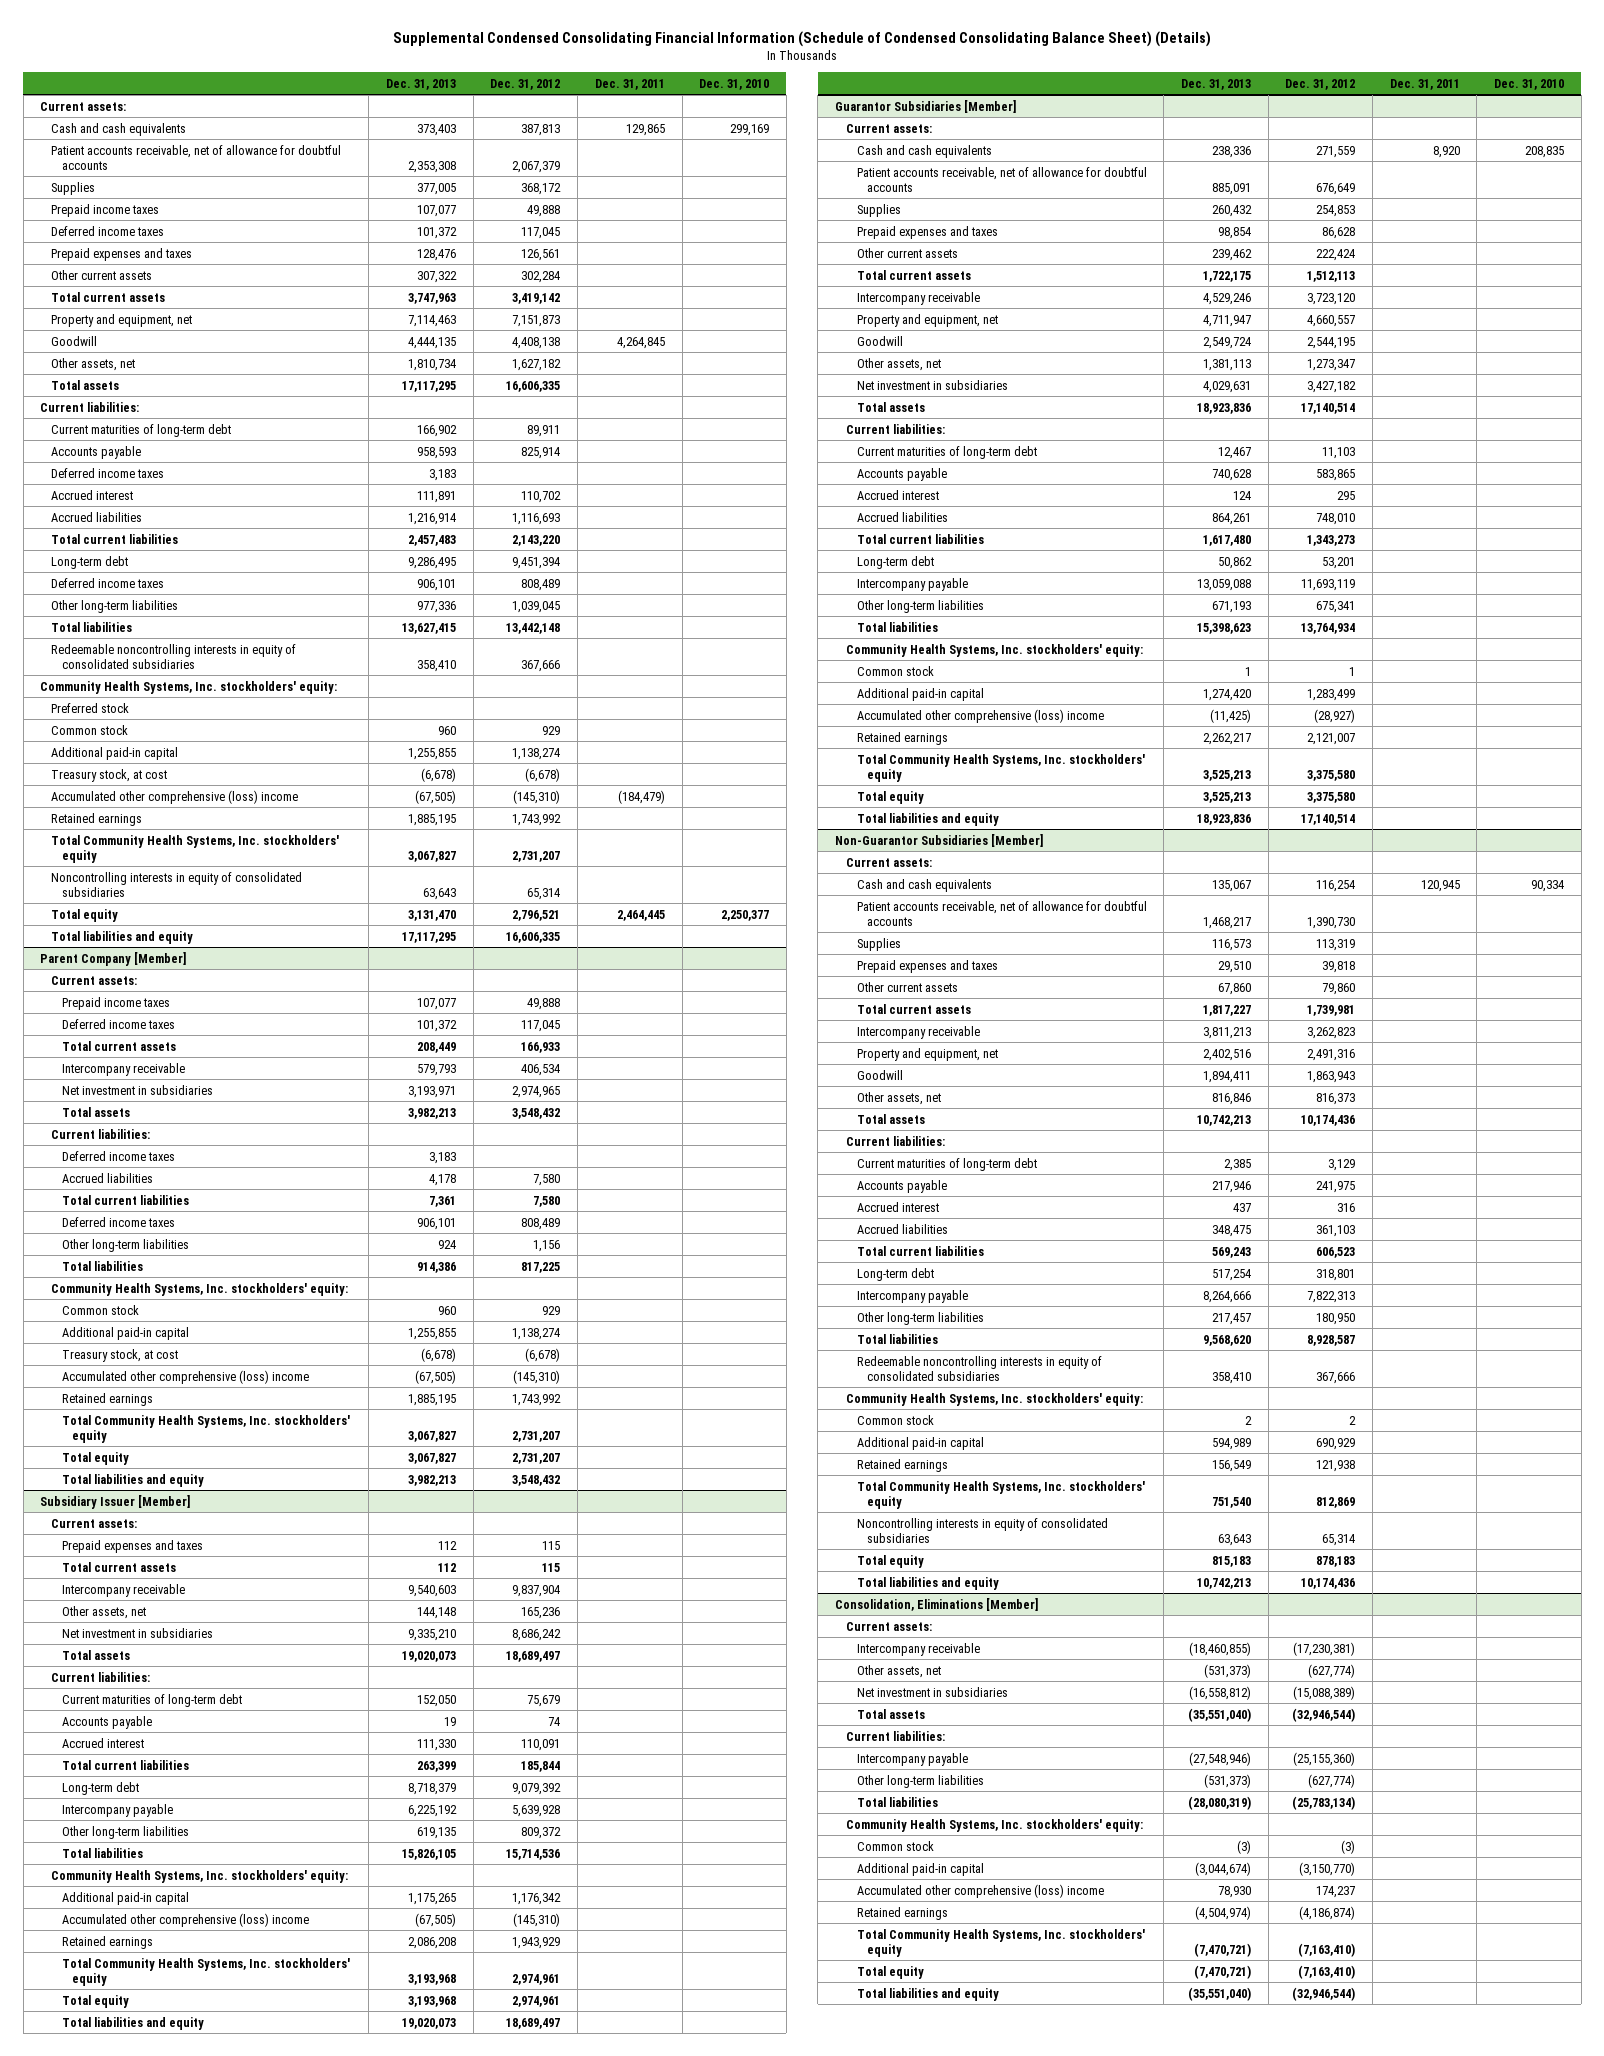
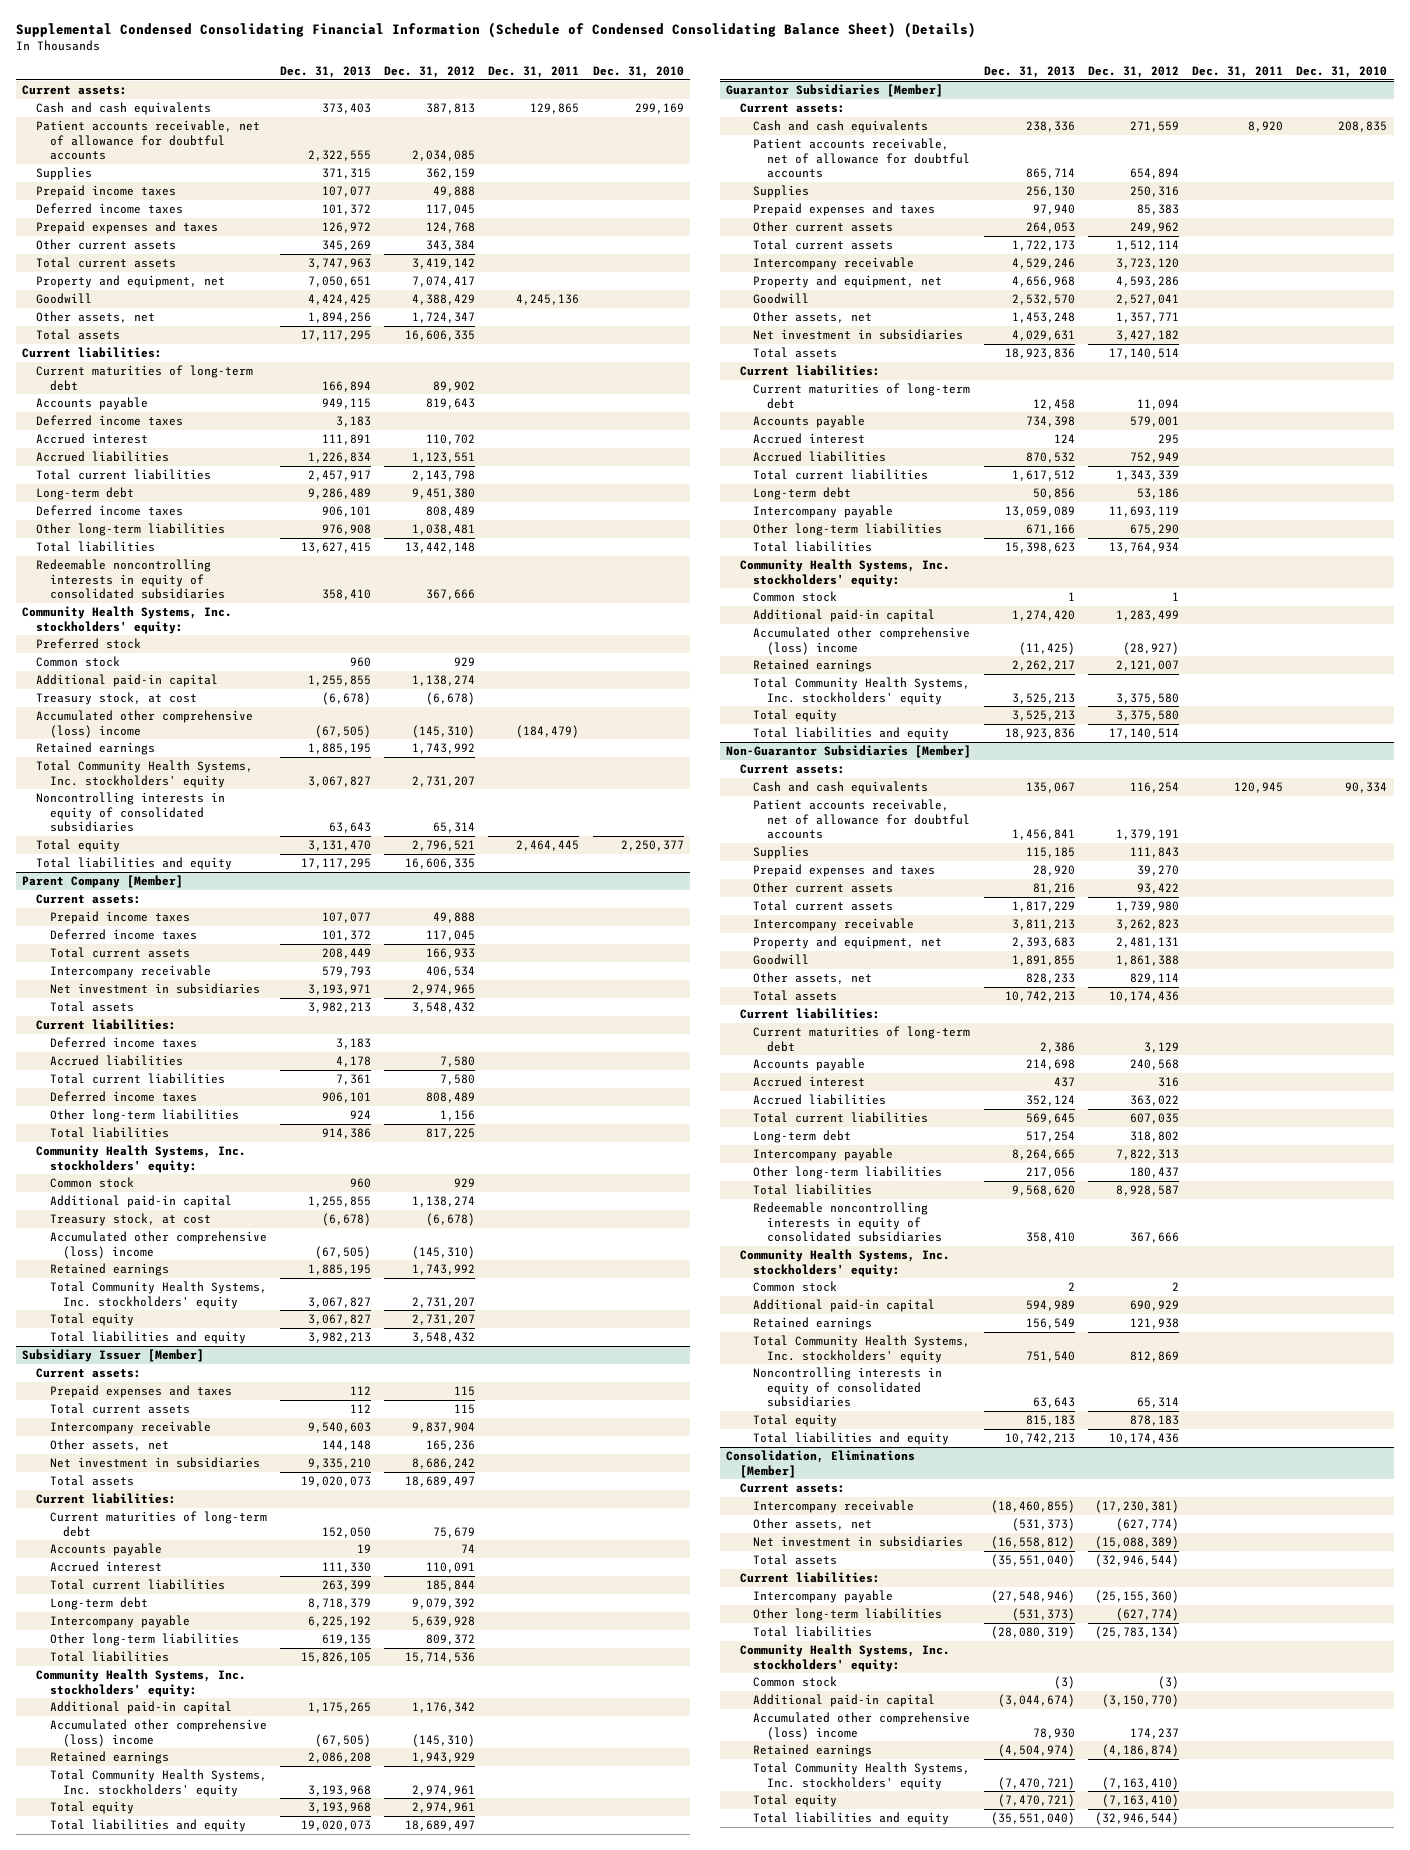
- Patient accounts receivable, net of allowance for doubtful accounts | 2,353,308 | 2,067,379 | |
- Supplies | 377,005 | 368,172 | |
+ Patient accounts receivable, net of allowance for doubtful accounts | 2,322,555 | 2,034,085 | |
+ Supplies | 371,315 | 362,159 | |
- Prepaid expenses and taxes | 128,476 | 126,561 | |
- Other current assets | 307,322 | 302,284 | |
+ Prepaid expenses and taxes | 126,972 | 124,768 | |
+ Other current assets | 345,269 | 343,384 | |
- Property and equipment, net | 7,114,463 | 7,151,873 | |
- Goodwill | 4,444,135 | 4,408,138 | 4,264,845 |
- Other assets, net | 1,810,734 | 1,627,182 | |
+ Property and equipment, net | 7,050,651 | 7,074,417 | |
+ Goodwill | 4,424,425 | 4,388,429 | 4,245,136 |
+ Other assets, net | 1,894,256 | 1,724,347 | |
- Current maturities of long-term debt | 166,902 | 89,911 | |
- Accounts payable | 958,593 | 825,914 | |
+ Current maturities of long-term debt | 166,894 | 89,902 | |
+ Accounts payable | 949,115 | 819,643 | |
- Accrued liabilities | 1,216,914 | 1,116,693 | |
- Total current liabilities | 2,457,483 | 2,143,220 | |
- Long-term debt | 9,286,495 | 9,451,394 | |
+ Accrued liabilities | 1,226,834 | 1,123,551 | |
+ Total current liabilities | 2,457,917 | 2,143,798 | |
+ Long-term debt | 9,286,489 | 9,451,380 | |
- Other long-term liabilities | 977,336 | 1,039,045 | |
+ Other long-term liabilities | 976,908 | 1,038,481 | |
@ Guarantor Subsidiaries [Member]
- Patient accounts receivable, net of allowance for doubtful accounts | 885,091 | 676,649 | |
- Supplies | 260,432 | 254,853 | |
- Prepaid expenses and taxes | 98,854 | 86,628 | |
- Other current assets | 239,462 | 222,424 | |
- Total current assets | 1,722,175 | 1,512,113 | |
+ Patient accounts receivable, net of allowance for doubtful accounts | 865,714 | 654,894 | |
+ Supplies | 256,130 | 250,316 | |
+ Prepaid expenses and taxes | 97,940 | 85,383 | |
+ Other current assets | 264,053 | 249,962 | |
+ Total current assets | 1,722,173 | 1,512,114 | |
- Property and equipment, net | 4,711,947 | 4,660,557 | |
- Goodwill | 2,549,724 | 2,544,195 | |
- Other assets, net | 1,381,113 | 1,273,347 | |
+ Property and equipment, net | 4,656,968 | 4,593,286 | |
+ Goodwill | 2,532,570 | 2,527,041 | |
+ Other assets, net | 1,453,248 | 1,357,771 | |
- Current maturities of long-term debt | 12,467 | 11,103 | |
- Accounts payable | 740,628 | 583,865 | |
+ Current maturities of long-term debt | 12,458 | 11,094 | |
+ Accounts payable | 734,398 | 579,001 | |
- Accrued liabilities | 864,261 | 748,010 | |
- Total current liabilities | 1,617,480 | 1,343,273 | |
- Long-term debt | 50,862 | 53,201 | |
- Intercompany payable | 13,059,088 | 11,693,119 | |
- Other long-term liabilities | 671,193 | 675,341 | |
+ Accrued liabilities | 870,532 | 752,949 | |
+ Total current liabilities | 1,617,512 | 1,343,339 | |
+ Long-term debt | 50,856 | 53,186 | |
+ Intercompany payable | 13,059,089 | 11,693,119 | |
+ Other long-term liabilities | 671,166 | 675,290 | |
@ Non-Guarantor Subsidiaries [Member]
- Patient accounts receivable, net of allowance for doubtful accounts | 1,468,217 | 1,390,730 | |
- Supplies | 116,573 | 113,319 | |
- Prepaid expenses and taxes | 29,510 | 39,818 | |
- Other current assets | 67,860 | 79,860 | |
- Total current assets | 1,817,227 | 1,739,981 | |
+ Patient accounts receivable, net of allowance for doubtful accounts | 1,456,841 | 1,379,191 | |
+ Supplies | 115,185 | 111,843 | |
+ Prepaid expenses and taxes | 28,920 | 39,270 | |
+ Other current assets | 81,216 | 93,422 | |
+ Total current assets | 1,817,229 | 1,739,980 | |
- Property and equipment, net | 2,402,516 | 2,491,316 | |
- Goodwill | 1,894,411 | 1,863,943 | |
- Other assets, net | 816,846 | 816,373 | |
+ Property and equipment, net | 2,393,683 | 2,481,131 | |
+ Goodwill | 1,891,855 | 1,861,388 | |
+ Other assets, net | 828,233 | 829,114 | |
- Current maturities of long-term debt | 2,385 | 3,129 | |
- Accounts payable | 217,946 | 241,975 | |
+ Current maturities of long-term debt | 2,386 | 3,129 | |
+ Accounts payable | 214,698 | 240,568 | |
- Accrued liabilities | 348,475 | 361,103 | |
- Total current liabilities | 569,243 | 606,523 | |
- Long-term debt | 517,254 | 318,801 | |
- Intercompany payable | 8,264,666 | 7,822,313 | |
- Other long-term liabilities | 217,457 | 180,950 | |
+ Accrued liabilities | 352,124 | 363,022 | |
+ Total current liabilities | 569,645 | 607,035 | |
+ Long-term debt | 517,254 | 318,802 | |
+ Intercompany payable | 8,264,665 | 7,822,313 | |
+ Other long-term liabilities | 217,056 | 180,437 | |

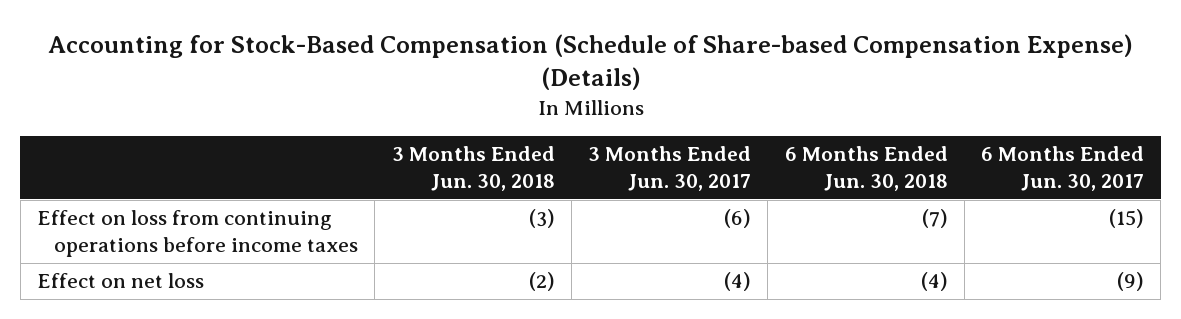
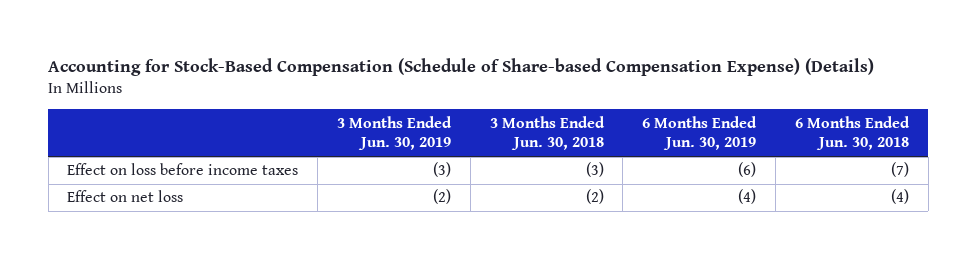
- | 3 Months Ended Jun. 30, 2018 | 3 Months Ended Jun. 30, 2017 | 6 Months Ended Jun. 30, 2018 | 6 Months Ended Jun. 30, 2017
+ | 3 Months Ended Jun. 30, 2019 | 3 Months Ended Jun. 30, 2018 | 6 Months Ended Jun. 30, 2019 | 6 Months Ended Jun. 30, 2018
- Effect on loss from continuing operations before income taxes | (3) | (6) | (7) | (15)
+ Effect on loss before income taxes | (3) | (3) | (6) | (7)

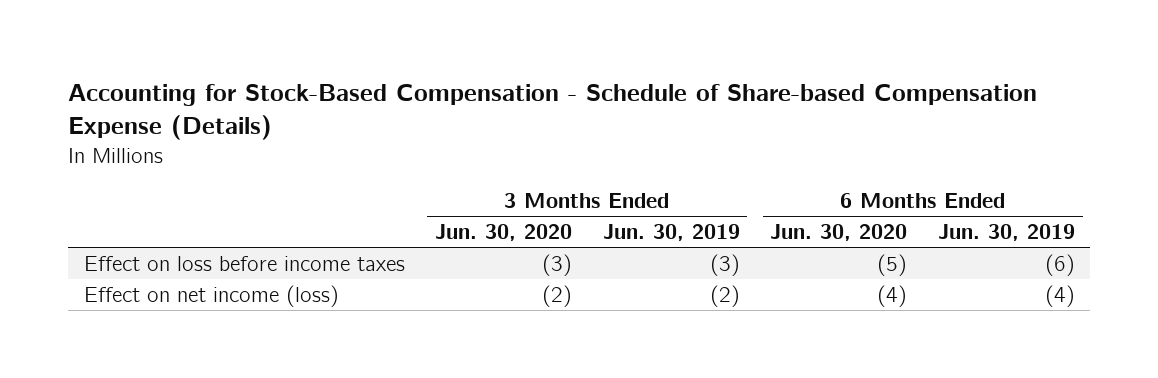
- Accounting for Stock-Based Compensation (Schedule of Share-based Compensation Expense) (Details)
+ Accounting for Stock-Based Compensation - Schedule of Share-based Compensation Expense (Details)
- | 3 Months Ended Jun. 30, 2019 | 3 Months Ended Jun. 30, 2018 | 6 Months Ended Jun. 30, 2019 | 6 Months Ended Jun. 30, 2018
+ | 3 Months Ended Jun. 30, 2020 | 3 Months Ended Jun. 30, 2019 | 6 Months Ended Jun. 30, 2020 | 6 Months Ended Jun. 30, 2019
- Effect on net loss | (2) | (2) | (4) | (4)
+ Effect on net income (loss) | (2) | (2) | (4) | (4)

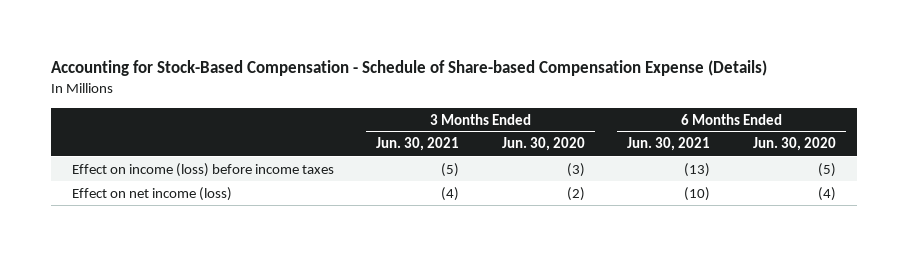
- | 3 Months Ended Jun. 30, 2020 | 3 Months Ended Jun. 30, 2019 | 6 Months Ended Jun. 30, 2020 | 6 Months Ended Jun. 30, 2019
+ | 3 Months Ended Jun. 30, 2021 | 3 Months Ended Jun. 30, 2020 | 6 Months Ended Jun. 30, 2021 | 6 Months Ended Jun. 30, 2020
- Effect on loss before income taxes | (3) | (3) | (5) | (6)
+ Effect on income (loss) before income taxes | (5) | (3) | (13) | (5)

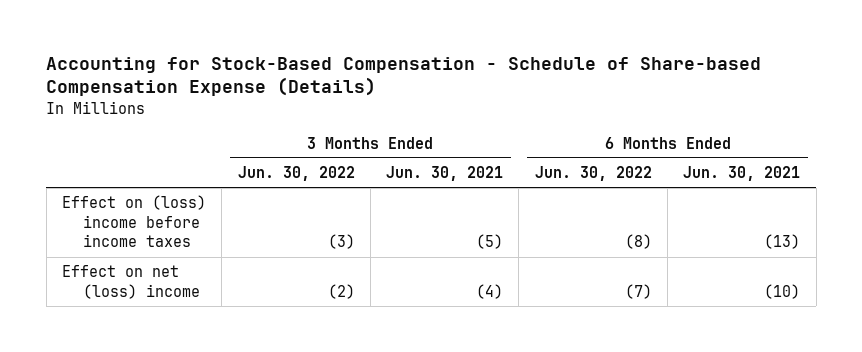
- | 3 Months Ended Jun. 30, 2021 | 3 Months Ended Jun. 30, 2020 | 6 Months Ended Jun. 30, 2021 | 6 Months Ended Jun. 30, 2020
+ | 3 Months Ended Jun. 30, 2022 | 3 Months Ended Jun. 30, 2021 | 6 Months Ended Jun. 30, 2022 | 6 Months Ended Jun. 30, 2021
- Effect on income (loss) before income taxes | (5) | (3) | (13) | (5)
- Effect on net income (loss) | (4) | (2) | (10) | (4)
+ Effect on (loss) income before income taxes | (3) | (5) | (8) | (13)
+ Effect on net (loss) income | (2) | (4) | (7) | (10)

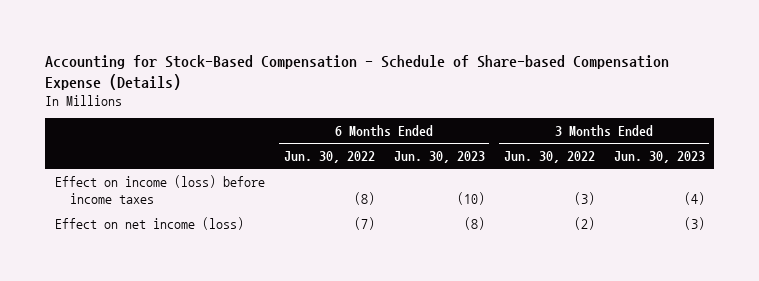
- | 3 Months Ended Jun. 30, 2022 | 3 Months Ended Jun. 30, 2021 | 6 Months Ended Jun. 30, 2022 | 6 Months Ended Jun. 30, 2021
+ | 6 Months Ended Jun. 30, 2022 | 6 Months Ended Jun. 30, 2023 | 3 Months Ended Jun. 30, 2022 | 3 Months Ended Jun. 30, 2023
- Effect on (loss) income before income taxes | (3) | (5) | (8) | (13)
- Effect on net (loss) income | (2) | (4) | (7) | (10)
+ Effect on income (loss) before income taxes | (8) | (10) | (3) | (4)
+ Effect on net income (loss) | (7) | (8) | (2) | (3)

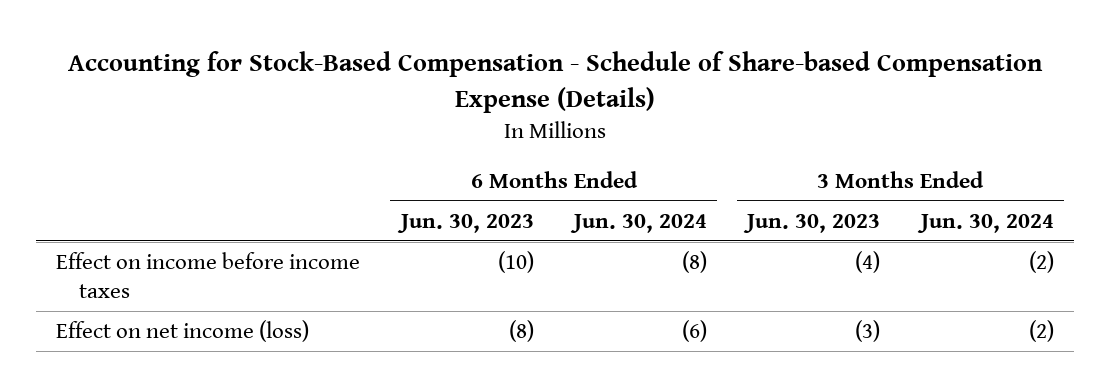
- | 6 Months Ended Jun. 30, 2022 | 6 Months Ended Jun. 30, 2023 | 3 Months Ended Jun. 30, 2022 | 3 Months Ended Jun. 30, 2023
+ | 6 Months Ended Jun. 30, 2023 | 6 Months Ended Jun. 30, 2024 | 3 Months Ended Jun. 30, 2023 | 3 Months Ended Jun. 30, 2024
- Effect on income (loss) before income taxes | (8) | (10) | (3) | (4)
+ Effect on income before income taxes | (10) | (8) | (4) | (2)

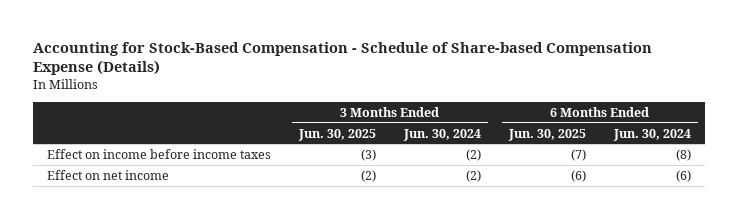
- | 6 Months Ended Jun. 30, 2023 | 6 Months Ended Jun. 30, 2024 | 3 Months Ended Jun. 30, 2023 | 3 Months Ended Jun. 30, 2024
+ | 3 Months Ended Jun. 30, 2025 | 3 Months Ended Jun. 30, 2024 | 6 Months Ended Jun. 30, 2025 | 6 Months Ended Jun. 30, 2024
- Effect on net income (loss) | (8) | (6) | (3) | (2)
+ Effect on net income | (2) | (2) | (6) | (6)

